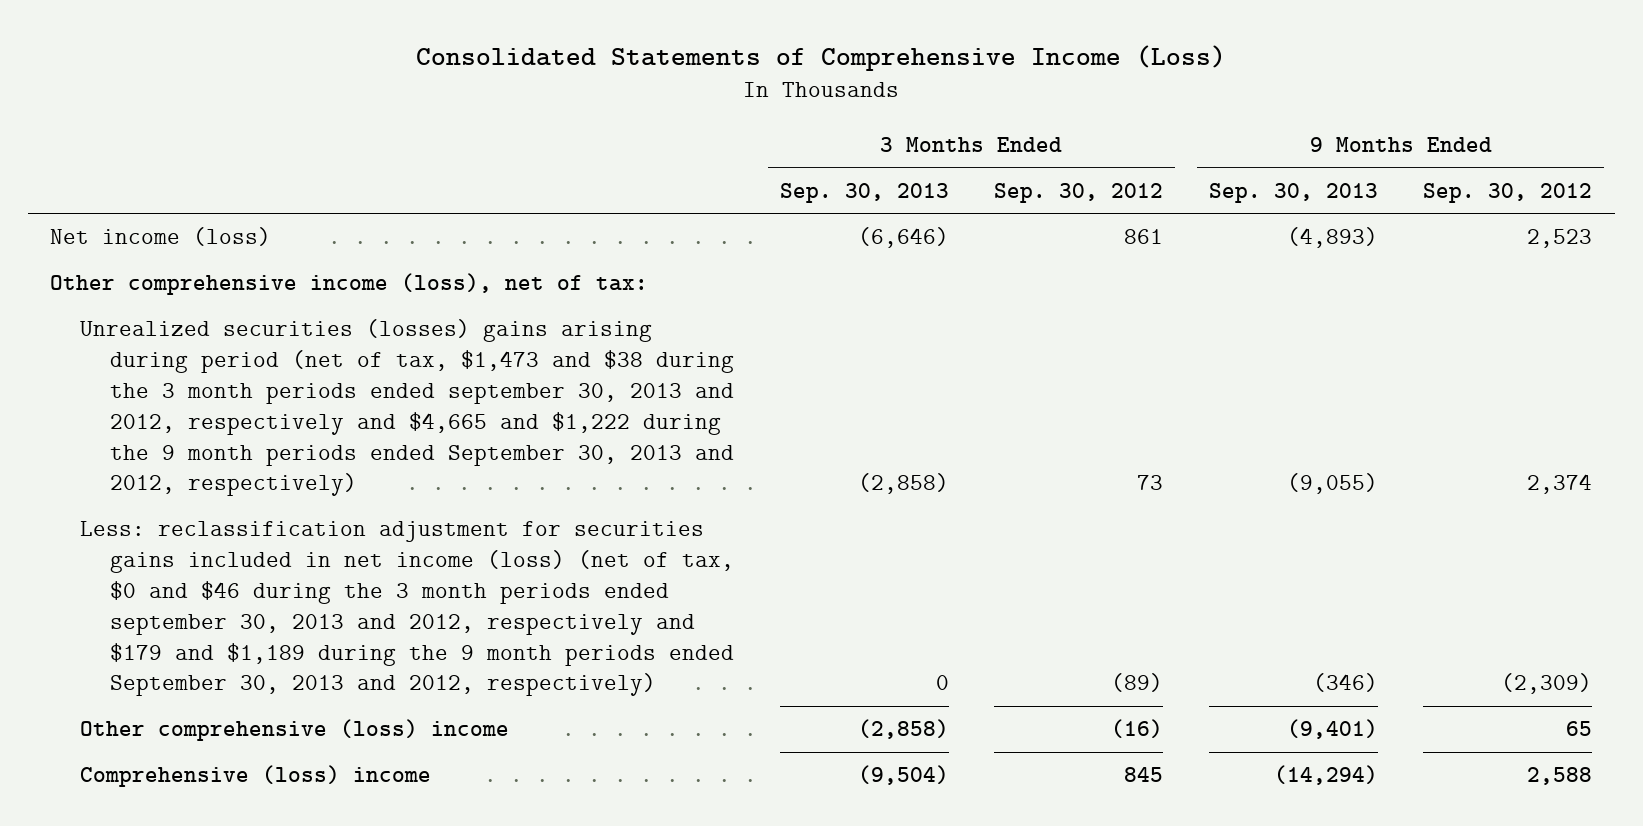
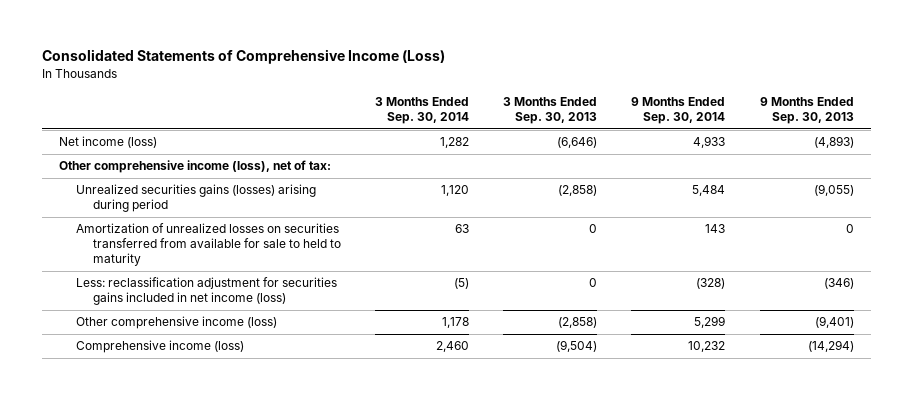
- | 3 Months Ended Sep. 30, 2013 | 3 Months Ended Sep. 30, 2012 | 9 Months Ended Sep. 30, 2013 | 9 Months Ended Sep. 30, 2012
+ | 3 Months Ended Sep. 30, 2014 | 3 Months Ended Sep. 30, 2013 | 9 Months Ended Sep. 30, 2014 | 9 Months Ended Sep. 30, 2013
- Unrealized securities (losses) gains arising during period (net of tax, $1,473 and $38 during the 3 month periods ended september 30, 2013 and 2012, respectively and $4,665 and $1,222 during the 9 month periods ended September 30, 2013 and 2012, respectively) | (2,858) | 73 | (9,055) | 2,374
- Less: reclassification adjustment for securities gains included in net income (loss) (net of tax, $0 and $46 during the 3 month periods ended september 30, 2013 and 2012, respectively and $179 and $1,189 during the 9 month periods ended September 30, 2013 and 2012, respectively) | 0 | (89) | (346) | (2,309)
- Other comprehensive (loss) income | (2,858) | (16) | (9,401) | 65
- Comprehensive (loss) income | (9,504) | 845 | (14,294) | 2,588
+ Unrealized securities gains (losses) arising during period | 1,120 | (2,858) | 5,484 | (9,055)
+ Amortization of unrealized losses on securities transferred from available for sale to held to maturity | 63 | 0 | 143 | 0
+ Less: reclassification adjustment for securities gains included in net income (loss) | (5) | 0 | (328) | (346)
+ Other comprehensive income (loss) | 1,178 | (2,858) | 5,299 | (9,401)
+ Comprehensive income (loss) | 2,460 | (9,504) | 10,232 | (14,294)

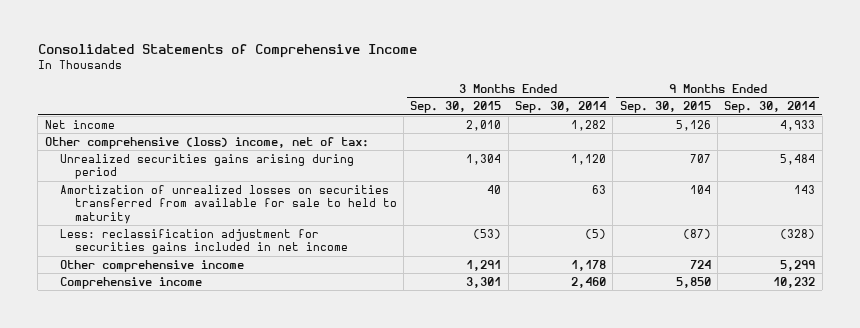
- Consolidated Statements of Comprehensive Income (Loss)
+ Consolidated Statements of Comprehensive Income
- | 3 Months Ended Sep. 30, 2014 | 3 Months Ended Sep. 30, 2013 | 9 Months Ended Sep. 30, 2014 | 9 Months Ended Sep. 30, 2013
+ | 3 Months Ended Sep. 30, 2015 | 3 Months Ended Sep. 30, 2014 | 9 Months Ended Sep. 30, 2015 | 9 Months Ended Sep. 30, 2014
- Net income (loss) | 1,282 | (6,646) | 4,933 | (4,893)
- Other comprehensive income (loss), net of tax:
- Unrealized securities gains (losses) arising during period | 1,120 | (2,858) | 5,484 | (9,055)
+ Net income | 2,010 | 1,282 | 5,126 | 4,933
+ Other comprehensive (loss) income, net of tax:
+ Unrealized securities gains arising during period | 1,304 | 1,120 | 707 | 5,484
- Less: reclassification adjustment for securities gains included in net income (loss) | (5) | 0 | (328) | (346)
- Other comprehensive income (loss) | 1,178 | (2,858) | 5,299 | (9,401)
- Comprehensive income (loss) | 2,460 | (9,504) | 10,232 | (14,294)
+ Less: reclassification adjustment for securities gains included in net income | (53) | (5) | (87) | (328)
+ Other comprehensive income | 1,291 | 1,178 | 724 | 5,299
+ Comprehensive income | 3,301 | 2,460 | 5,850 | 10,232

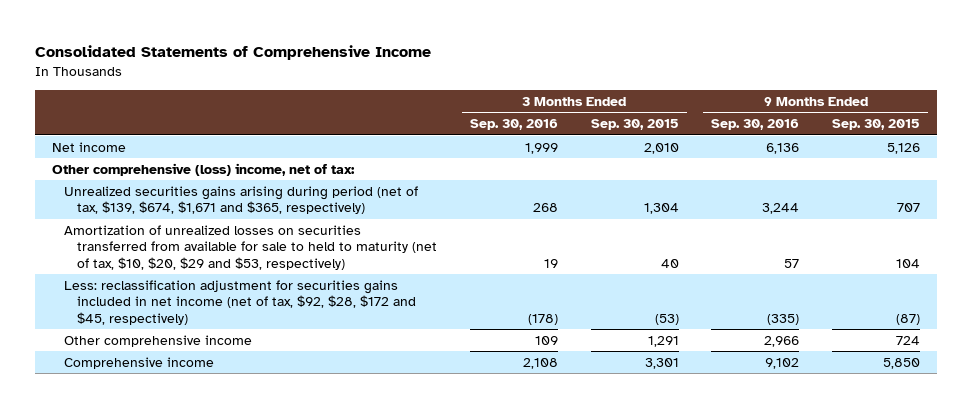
- | 3 Months Ended Sep. 30, 2015 | 3 Months Ended Sep. 30, 2014 | 9 Months Ended Sep. 30, 2015 | 9 Months Ended Sep. 30, 2014
+ | 3 Months Ended Sep. 30, 2016 | 3 Months Ended Sep. 30, 2015 | 9 Months Ended Sep. 30, 2016 | 9 Months Ended Sep. 30, 2015
- Unrealized securities gains arising during period | 1,304 | 1,120 | 707 | 5,484
- Amortization of unrealized losses on securities transferred from available for sale to held to maturity | 40 | 63 | 104 | 143
- Less: reclassification adjustment for securities gains included in net income | (53) | (5) | (87) | (328)
+ Unrealized securities gains arising during period (net of tax, $139, $674, $1,671 and $365, respectively) | 268 | 1,304 | 3,244 | 707
+ Amortization of unrealized losses on securities transferred from available for sale to held to maturity (net of tax, $10, $20, $29 and $53, respectively) | 19 | 40 | 57 | 104
+ Less: reclassification adjustment for securities gains included in net income (net of tax, $92, $28, $172 and $45, respectively) | (178) | (53) | (335) | (87)

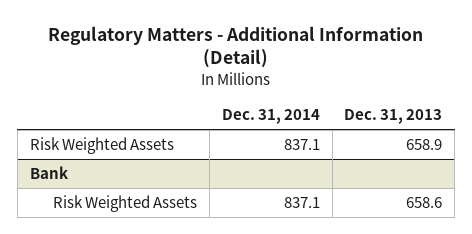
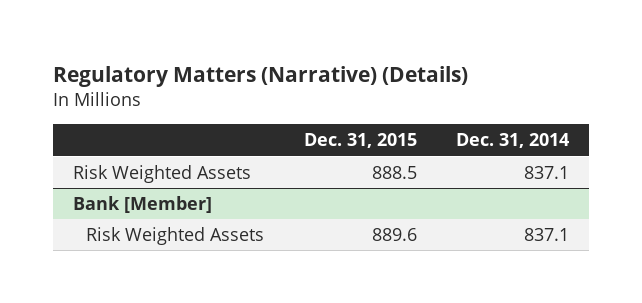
- Regulatory Matters - Additional Information (Detail)
+ Regulatory Matters (Narrative) (Details)
- | Dec. 31, 2014 | Dec. 31, 2013
+ | Dec. 31, 2015 | Dec. 31, 2014
- Bank
+ Bank [Member]

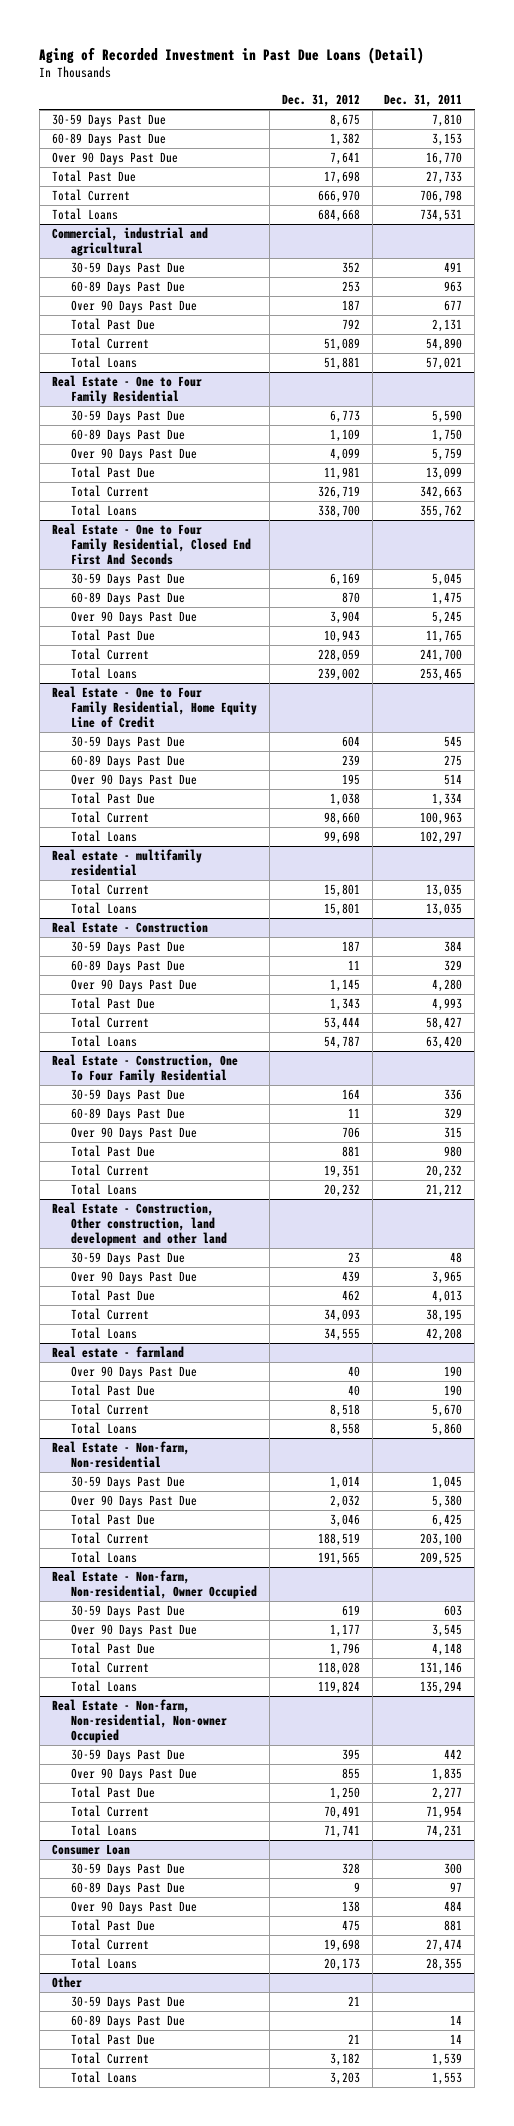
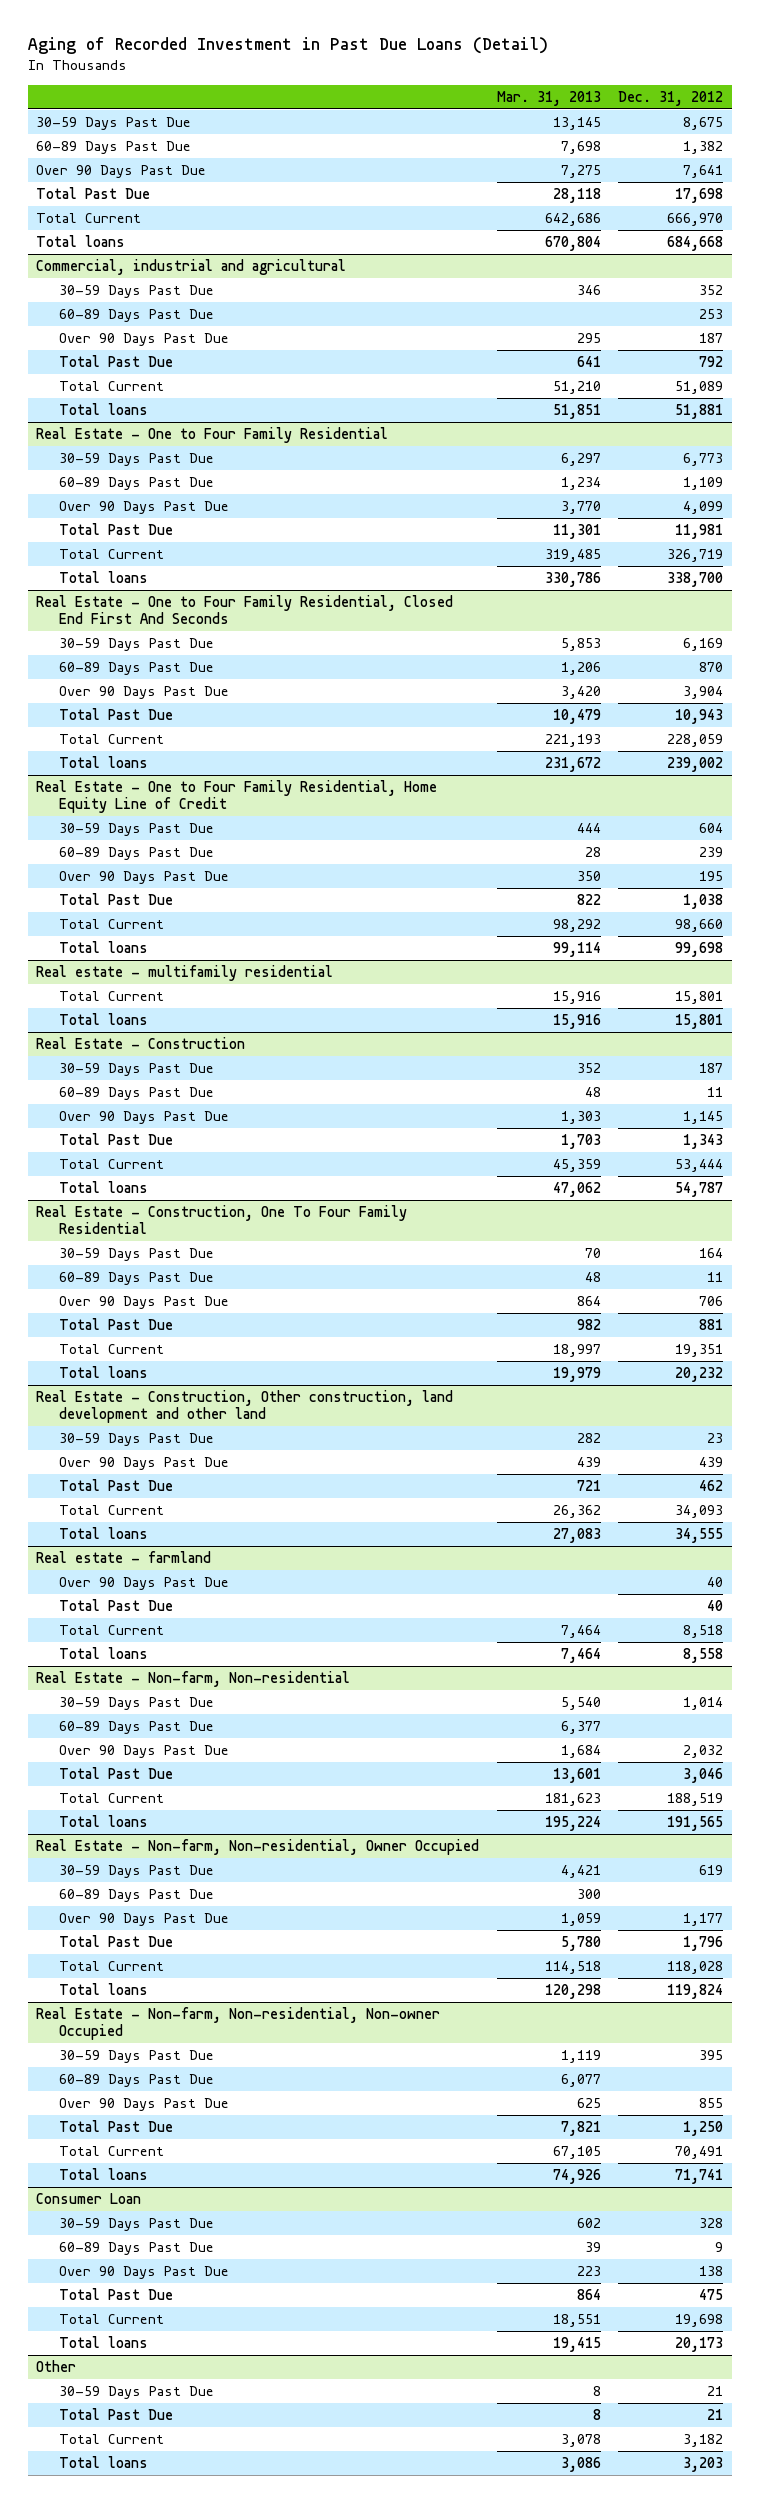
- | Dec. 31, 2012 | Dec. 31, 2011
+ | Mar. 31, 2013 | Dec. 31, 2012
- Total Loans | 684,668 | 734,531
+ Total loans | 670,804 | 684,668
@ Commercial, industrial and agricultural
- Total Loans | 51,881 | 57,021
+ Total loans | 51,851 | 51,881
@ Real Estate - One to Four Family Residential
- Total Loans | 338,700 | 355,762
+ Total loans | 330,786 | 338,700
@ Real Estate - One to Four Family Residential, Closed End First And Seconds
- Total Loans | 239,002 | 253,465
+ Total loans | 231,672 | 239,002
@ Real Estate - One to Four Family Residential, Home Equity Line of Credit
- Total Loans | 99,698 | 102,297
+ Total loans | 99,114 | 99,698
@ Real estate - multifamily residential
- Total Loans | 15,801 | 13,035
+ Total loans | 15,916 | 15,801
@ Real Estate - Construction
- Total Loans | 54,787 | 63,420
+ Total loans | 47,062 | 54,787
@ Real Estate - Construction, One To Four Family Residential
- Total Loans | 20,232 | 21,212
+ Total loans | 19,979 | 20,232
@ Real Estate - Construction, Other construction, land development and other land
- Total Loans | 34,555 | 42,208
+ Total loans | 27,083 | 34,555
@ Real estate - farmland
- Total Loans | 8,558 | 5,860
+ Total loans | 7,464 | 8,558
@ Real Estate - Non-farm, Non-residential
+ 60-89 Days Past Due | 6,377 |
- Total Loans | 191,565 | 209,525
+ Total loans | 195,224 | 191,565
@ Real Estate - Non-farm, Non-residential, Owner Occupied
+ 60-89 Days Past Due | 300 |
- Total Loans | 119,824 | 135,294
+ Total loans | 120,298 | 119,824
@ Real Estate - Non-farm, Non-residential, Non-owner Occupied
+ 60-89 Days Past Due | 6,077 |
- Total Loans | 71,741 | 74,231
+ Total loans | 74,926 | 71,741
@ Consumer Loan
- Total Loans | 20,173 | 28,355
+ Total loans | 19,415 | 20,173
@ Other
- 60-89 Days Past Due | | 14
- Total Loans | 3,203 | 1,553
+ Total loans | 3,086 | 3,203

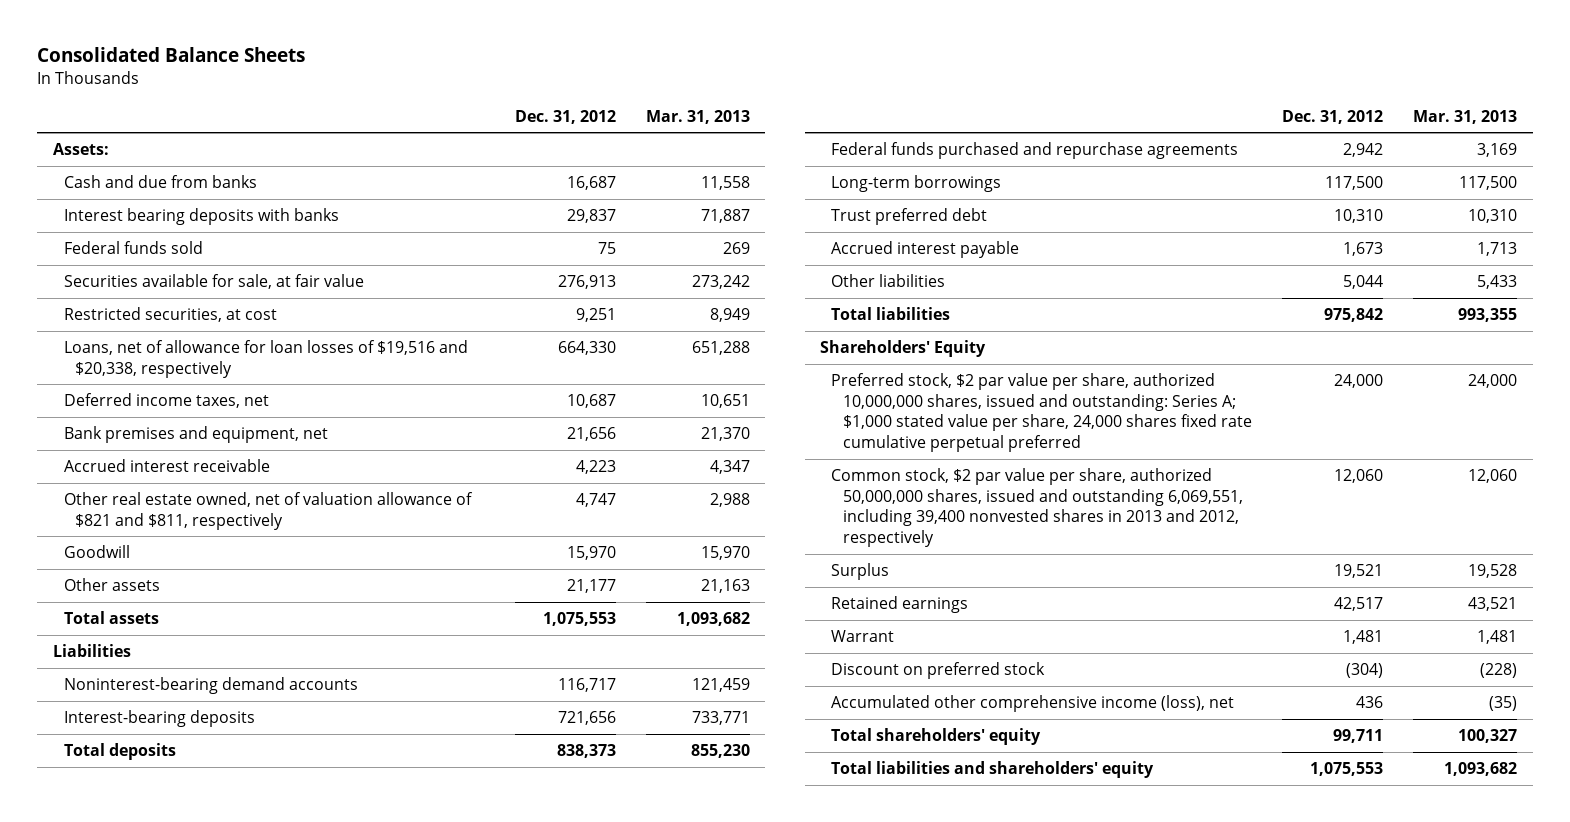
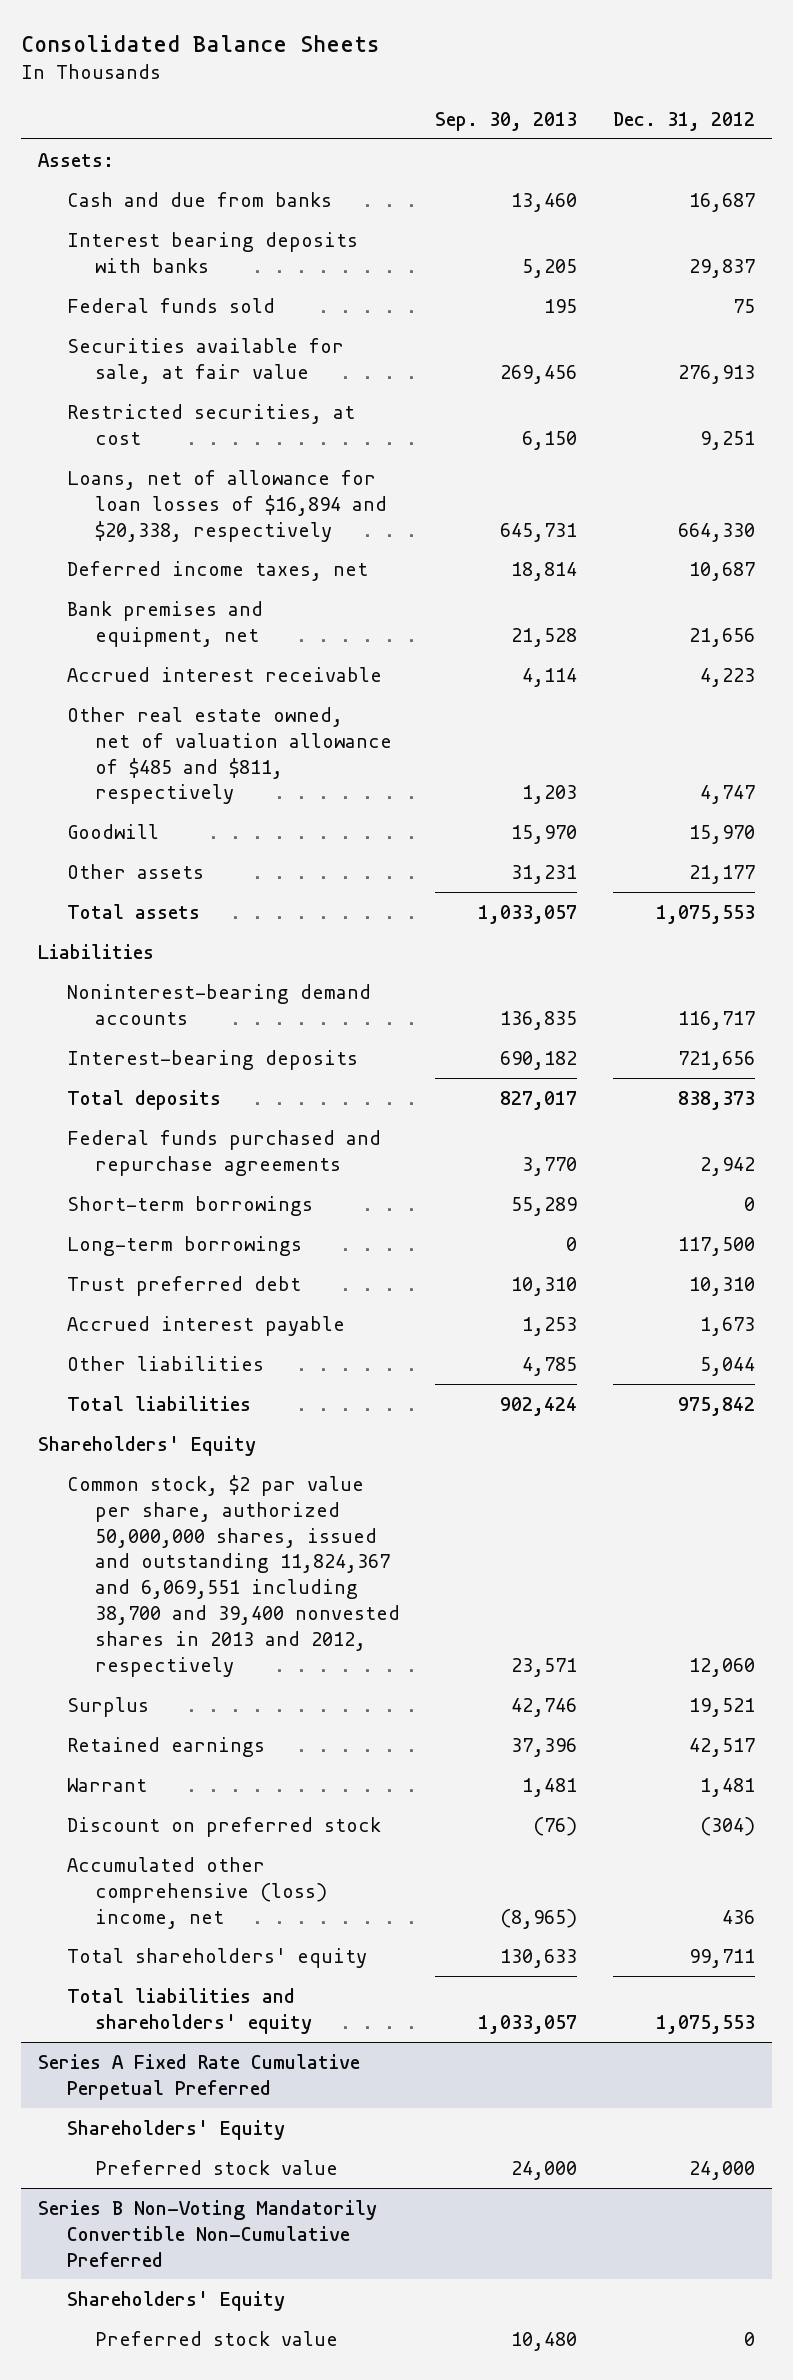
- | Dec. 31, 2012 | Mar. 31, 2013
+ | Sep. 30, 2013 | Dec. 31, 2012
- Loans, net of allowance for loan losses of $19,516 and $20,338, respectively | 664,330 | 651,288
+ Loans, net of allowance for loan losses of $16,894 and $20,338, respectively | 645,731 | 664,330
- Other real estate owned, net of valuation allowance of $821 and $811, respectively | 4,747 | 2,988
+ Other real estate owned, net of valuation allowance of $485 and $811, respectively | 1,203 | 4,747
+ Short-term borrowings | 55,289 | 0
- Preferred stock, $2 par value per share, authorized 10,000,000 shares, issued and outstanding: Series A; $1,000 stated value per share, 24,000 shares fixed rate cumulative perpetual preferred | 24,000 | 24,000
- Common stock, $2 par value per share, authorized 50,000,000 shares, issued and outstanding 6,069,551, including 39,400 nonvested shares in 2013 and 2012, respectively | 12,060 | 12,060
+ Common stock, $2 par value per share, authorized 50,000,000 shares, issued and outstanding 11,824,367 and 6,069,551 including 38,700 and 39,400 nonvested shares in 2013 and 2012, respectively | 23,571 | 12,060
- Accumulated other comprehensive income (loss), net | 436 | (35)
+ Accumulated other comprehensive (loss) income, net | (8,965) | 436
+ Series A Fixed Rate Cumulative Perpetual Preferred
+ Shareholders' Equity
+ Preferred stock value | 24,000 | 24,000
+ Series B Non-Voting Mandatorily Convertible Non-Cumulative Preferred
+ Shareholders' Equity
+ Preferred stock value | 10,480 | 0

